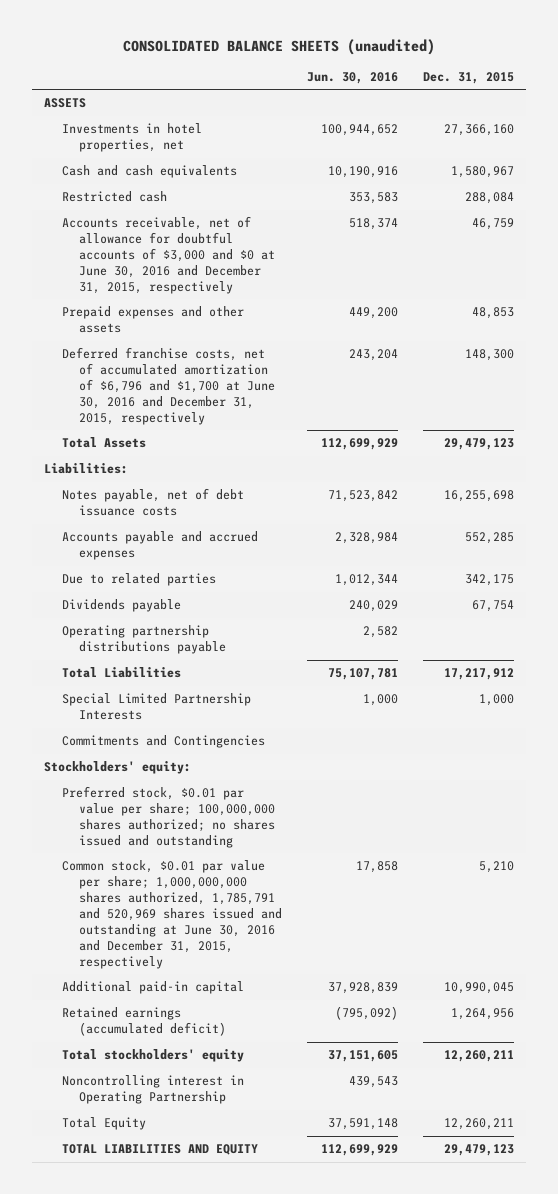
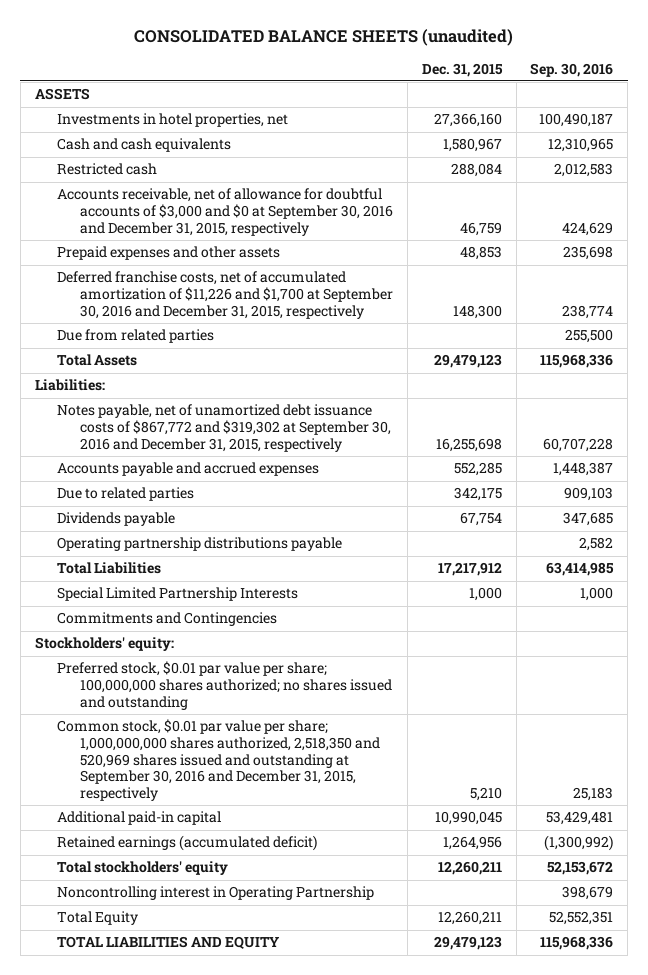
- | Jun. 30, 2016 | Dec. 31, 2015
+ | Dec. 31, 2015 | Sep. 30, 2016
- Accounts receivable, net of allowance for doubtful accounts of $3,000 and $0 at June 30, 2016 and December 31, 2015, respectively | 518,374 | 46,759
+ Accounts receivable, net of allowance for doubtful accounts of $3,000 and $0 at September 30, 2016 and December 31, 2015, respectively | 46,759 | 424,629
- Deferred franchise costs, net of accumulated amortization of $6,796 and $1,700 at June 30, 2016 and December 31, 2015, respectively | 243,204 | 148,300
+ Deferred franchise costs, net of accumulated amortization of $11,226 and $1,700 at September 30, 2016 and December 31, 2015, respectively | 148,300 | 238,774
+ Due from related parties | | 255,500
- Notes payable, net of debt issuance costs | 71,523,842 | 16,255,698
+ Notes payable, net of unamortized debt issuance costs of $867,772 and $319,302 at September 30, 2016 and December 31, 2015, respectively | 16,255,698 | 60,707,228
- Common stock, $0.01 par value per share; 1,000,000,000 shares authorized, 1,785,791 and 520,969 shares issued and outstanding at June 30, 2016 and December 31, 2015, respectively | 17,858 | 5,210
+ Common stock, $0.01 par value per share; 1,000,000,000 shares authorized, 2,518,350 and 520,969 shares issued and outstanding at September 30, 2016 and December 31, 2015, respectively | 5,210 | 25,183

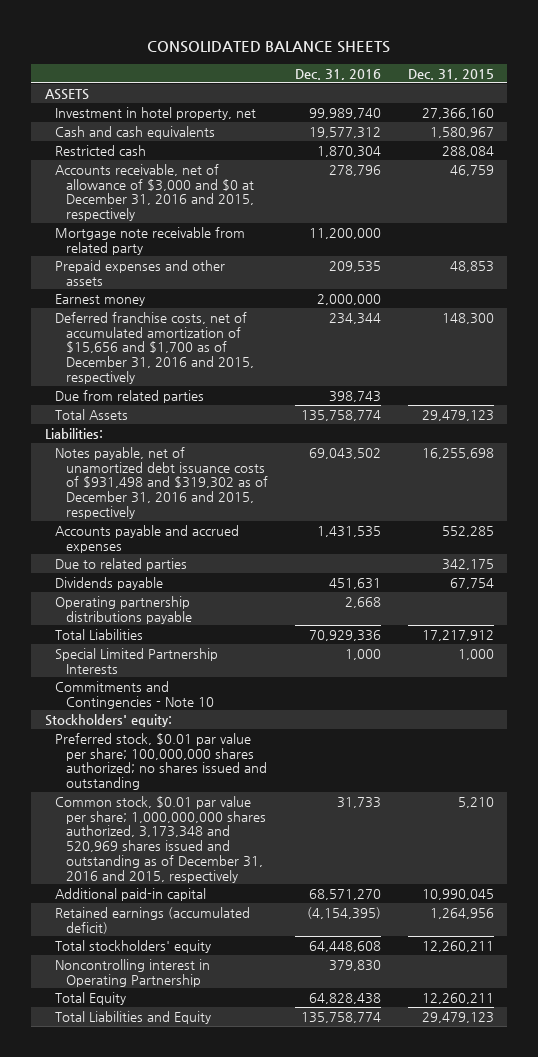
- CONSOLIDATED BALANCE SHEETS (unaudited)
+ CONSOLIDATED BALANCE SHEETS
- | Dec. 31, 2015 | Sep. 30, 2016
+ | Dec. 31, 2016 | Dec. 31, 2015
- Investments in hotel properties, net | 27,366,160 | 100,490,187
+ Investment in hotel property, net | 99,989,740 | 27,366,160
- Accounts receivable, net of allowance for doubtful accounts of $3,000 and $0 at September 30, 2016 and December 31, 2015, respectively | 46,759 | 424,629
+ Accounts receivable, net of allowance of $3,000 and $0 at December 31, 2016 and 2015, respectively | 278,796 | 46,759
+ Mortgage note receivable from related party | 11,200,000 |
- Deferred franchise costs, net of accumulated amortization of $11,226 and $1,700 at September 30, 2016 and December 31, 2015, respectively | 148,300 | 238,774
+ Earnest money | 2,000,000 |
+ Deferred franchise costs, net of accumulated amortization of $15,656 and $1,700 as of December 31, 2016 and 2015, respectively | 234,344 | 148,300
- Notes payable, net of unamortized debt issuance costs of $867,772 and $319,302 at September 30, 2016 and December 31, 2015, respectively | 16,255,698 | 60,707,228
+ Notes payable, net of unamortized debt issuance costs of $931,498 and $319,302 as of December 31, 2016 and 2015, respectively | 69,043,502 | 16,255,698
- Commitments and Contingencies
+ Commitments and Contingencies - Note 10
- Common stock, $0.01 par value per share; 1,000,000,000 shares authorized, 2,518,350 and 520,969 shares issued and outstanding at September 30, 2016 and December 31, 2015, respectively | 5,210 | 25,183
+ Common stock, $0.01 par value per share; 1,000,000,000 shares authorized, 3,173,348 and 520,969 shares issued and outstanding as of December 31, 2016 and 2015, respectively | 31,733 | 5,210
- TOTAL LIABILITIES AND EQUITY | 29,479,123 | 115,968,336
+ Total Liabilities and Equity | 135,758,774 | 29,479,123

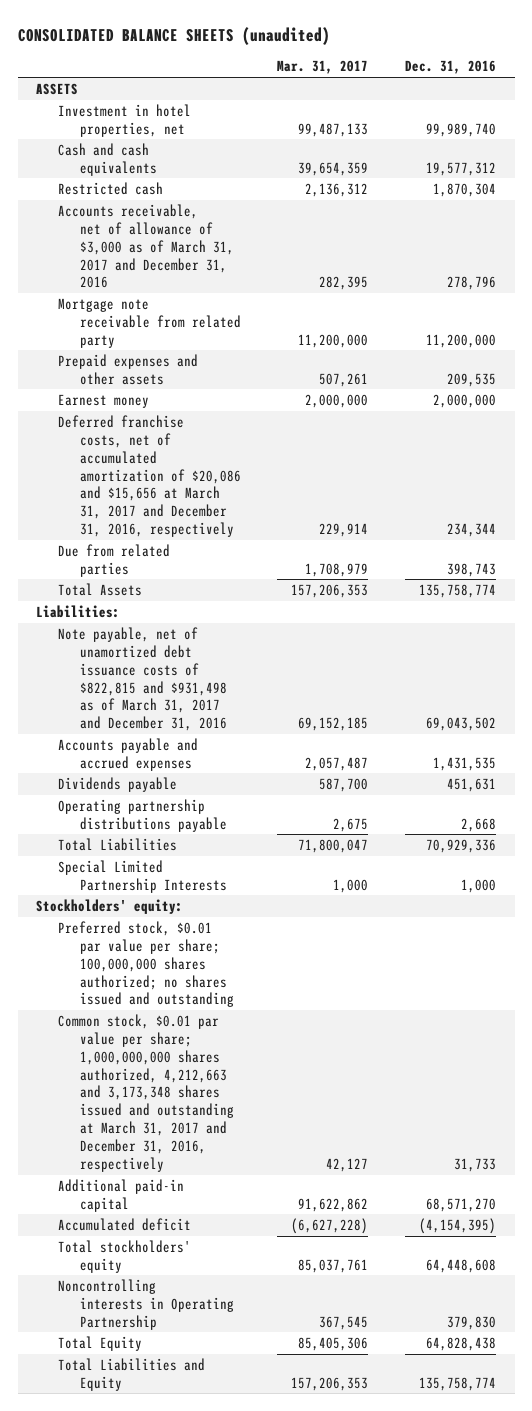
- CONSOLIDATED BALANCE SHEETS
+ CONSOLIDATED BALANCE SHEETS (unaudited)
- | Dec. 31, 2016 | Dec. 31, 2015
+ | Mar. 31, 2017 | Dec. 31, 2016
- Investment in hotel property, net | 99,989,740 | 27,366,160
+ Investment in hotel properties, net | 99,487,133 | 99,989,740
- Accounts receivable, net of allowance of $3,000 and $0 at December 31, 2016 and 2015, respectively | 278,796 | 46,759
+ Accounts receivable, net of allowance of $3,000 as of March 31, 2017 and December 31, 2016 | 282,395 | 278,796
- Deferred franchise costs, net of accumulated amortization of $15,656 and $1,700 as of December 31, 2016 and 2015, respectively | 234,344 | 148,300
+ Deferred franchise costs, net of accumulated amortization of $20,086 and $15,656 at March 31, 2017 and December 31, 2016, respectively | 229,914 | 234,344
- Notes payable, net of unamortized debt issuance costs of $931,498 and $319,302 as of December 31, 2016 and 2015, respectively | 69,043,502 | 16,255,698
+ Note payable, net of unamortized debt issuance costs of $822,815 and $931,498 as of March 31, 2017 and December 31, 2016 | 69,152,185 | 69,043,502
- Due to related parties | | 342,175
- Commitments and Contingencies - Note 10
- Common stock, $0.01 par value per share; 1,000,000,000 shares authorized, 3,173,348 and 520,969 shares issued and outstanding as of December 31, 2016 and 2015, respectively | 31,733 | 5,210
+ Common stock, $0.01 par value per share; 1,000,000,000 shares authorized, 4,212,663 and 3,173,348 shares issued and outstanding at March 31, 2017 and December 31, 2016, respectively | 42,127 | 31,733
- Retained earnings (accumulated deficit) | (4,154,395) | 1,264,956
+ Accumulated deficit | (6,627,228) | (4,154,395)
- Noncontrolling interest in Operating Partnership | 379,830 |
+ Noncontrolling interests in Operating Partnership | 367,545 | 379,830

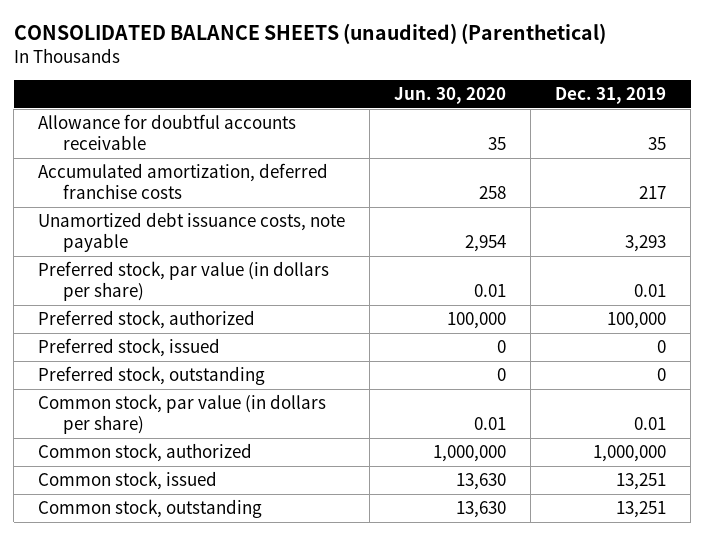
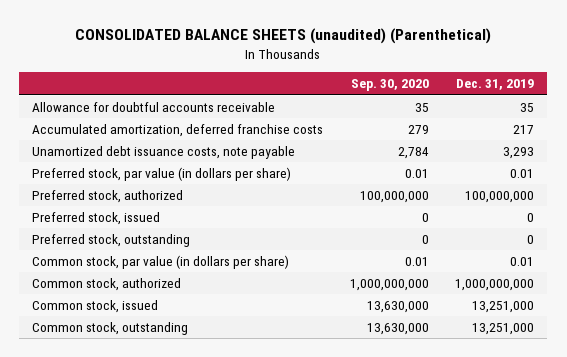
- | Jun. 30, 2020 | Dec. 31, 2019
+ | Sep. 30, 2020 | Dec. 31, 2019
- Preferred stock, authorized | 100,000 | 100,000
+ Preferred stock, authorized | 100,000,000 | 100,000,000
- Common stock, authorized | 1,000,000 | 1,000,000
- Common stock, issued | 13,630 | 13,251
- Common stock, outstanding | 13,630 | 13,251
+ Common stock, authorized | 1,000,000,000 | 1,000,000,000
+ Common stock, issued | 13,630,000 | 13,251,000
+ Common stock, outstanding | 13,630,000 | 13,251,000

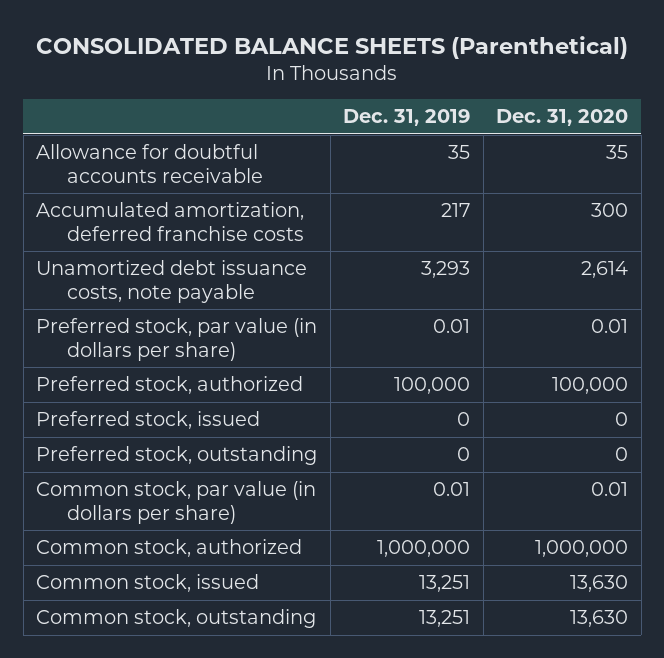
- CONSOLIDATED BALANCE SHEETS (unaudited) (Parenthetical)
+ CONSOLIDATED BALANCE SHEETS (Parenthetical)
- | Sep. 30, 2020 | Dec. 31, 2019
+ | Dec. 31, 2019 | Dec. 31, 2020
- Preferred stock, authorized | 100,000,000 | 100,000,000
+ Preferred stock, authorized | 100,000 | 100,000
- Common stock, authorized | 1,000,000,000 | 1,000,000,000
- Common stock, issued | 13,630,000 | 13,251,000
- Common stock, outstanding | 13,630,000 | 13,251,000
+ Common stock, authorized | 1,000,000 | 1,000,000
+ Common stock, issued | 13,251 | 13,630
+ Common stock, outstanding | 13,251 | 13,630

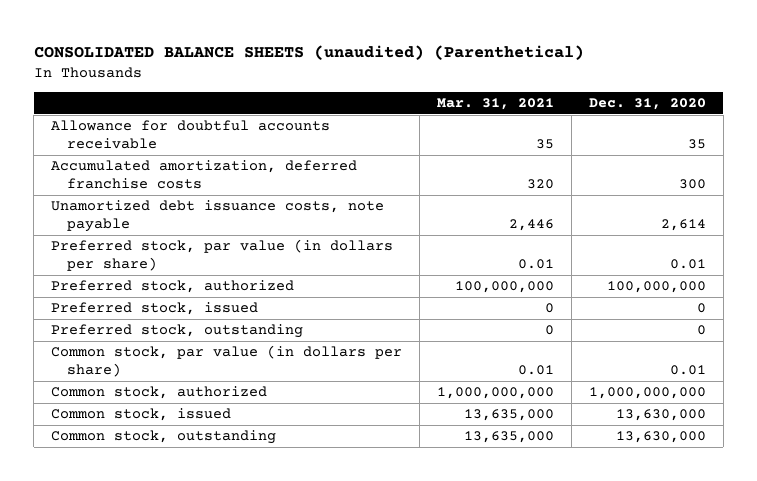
- CONSOLIDATED BALANCE SHEETS (Parenthetical)
+ CONSOLIDATED BALANCE SHEETS (unaudited) (Parenthetical)
- | Dec. 31, 2019 | Dec. 31, 2020
+ | Mar. 31, 2021 | Dec. 31, 2020
- Preferred stock, authorized | 100,000 | 100,000
+ Preferred stock, authorized | 100,000,000 | 100,000,000
- Common stock, authorized | 1,000,000 | 1,000,000
- Common stock, issued | 13,251 | 13,630
- Common stock, outstanding | 13,251 | 13,630
+ Common stock, authorized | 1,000,000,000 | 1,000,000,000
+ Common stock, issued | 13,635,000 | 13,630,000
+ Common stock, outstanding | 13,635,000 | 13,630,000

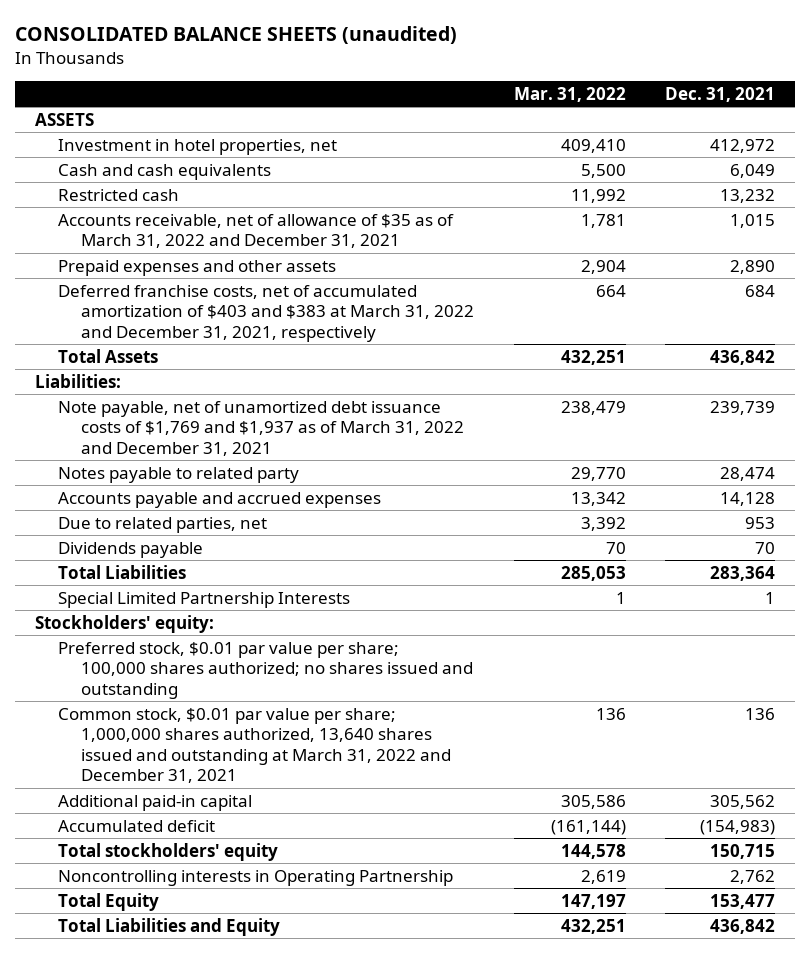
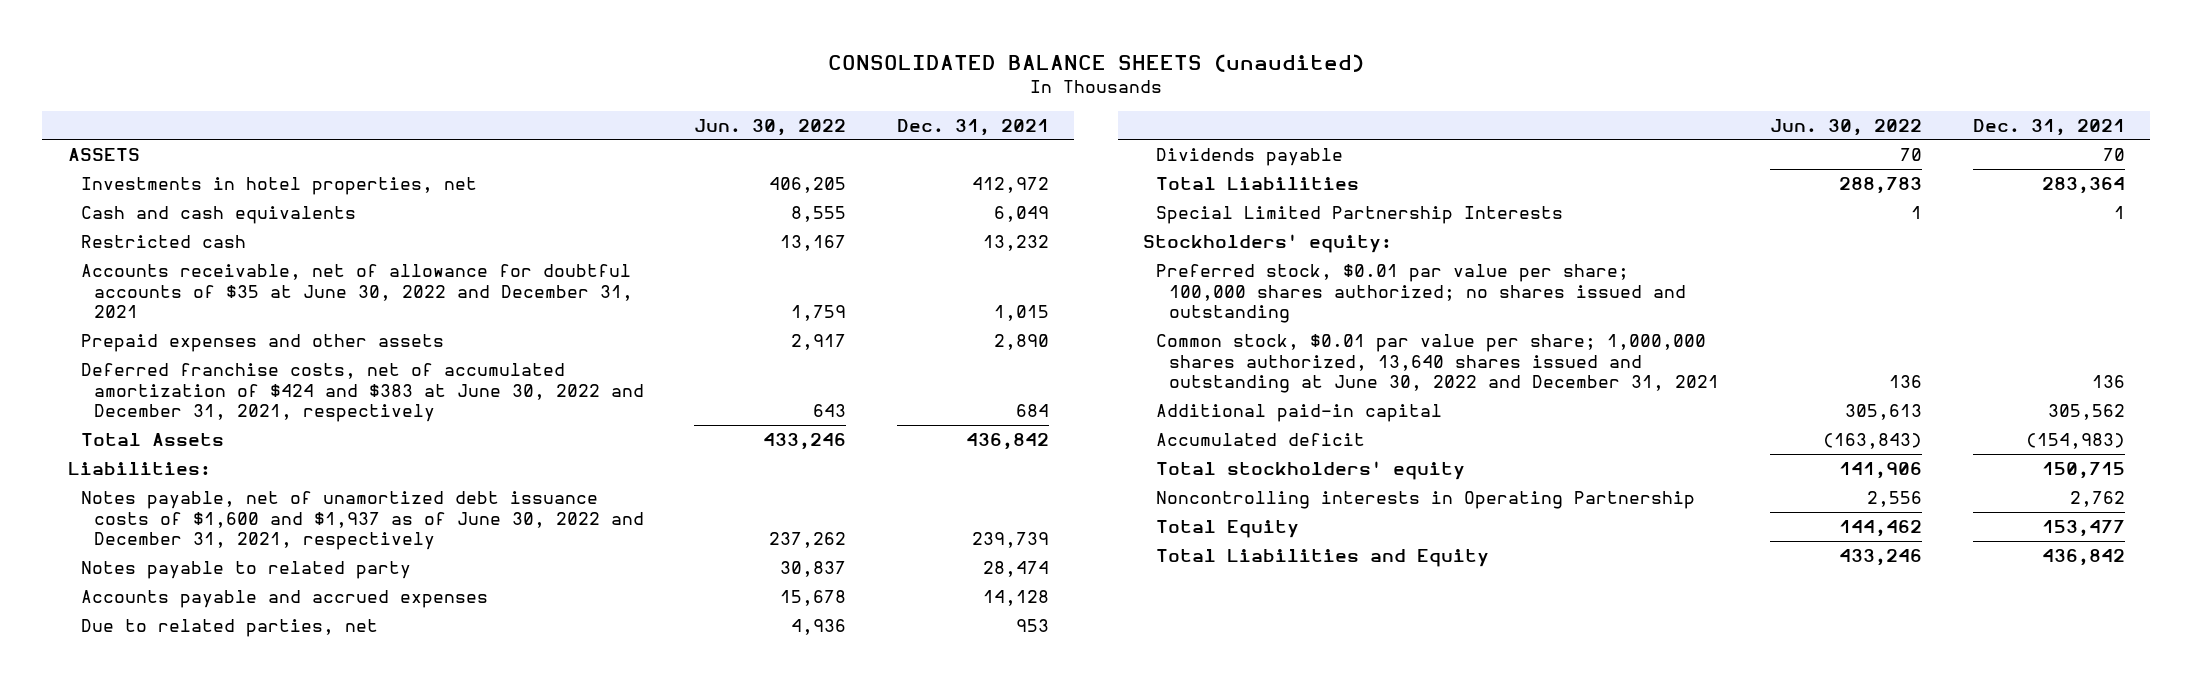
- | Mar. 31, 2022 | Dec. 31, 2021
+ | Jun. 30, 2022 | Dec. 31, 2021
- Investment in hotel properties, net | 409,410 | 412,972
+ Investments in hotel properties, net | 406,205 | 412,972
- Accounts receivable, net of allowance of $35 as of March 31, 2022 and December 31, 2021 | 1,781 | 1,015
+ Accounts receivable, net of allowance for doubtful accounts of $35 at June 30, 2022 and December 31, 2021 | 1,759 | 1,015
- Deferred franchise costs, net of accumulated amortization of $403 and $383 at March 31, 2022 and December 31, 2021, respectively | 664 | 684
+ Deferred franchise costs, net of accumulated amortization of $424 and $383 at June 30, 2022 and December 31, 2021, respectively | 643 | 684
- Note payable, net of unamortized debt issuance costs of $1,769 and $1,937 as of March 31, 2022 and December 31, 2021 | 238,479 | 239,739
+ Notes payable, net of unamortized debt issuance costs of $1,600 and $1,937 as of June 30, 2022 and December 31, 2021, respectively | 237,262 | 239,739
- Common stock, $0.01 par value per share; 1,000,000 shares authorized, 13,640 shares issued and outstanding at March 31, 2022 and December 31, 2021 | 136 | 136
+ Common stock, $0.01 par value per share; 1,000,000 shares authorized, 13,640 shares issued and outstanding at June 30, 2022 and December 31, 2021 | 136 | 136

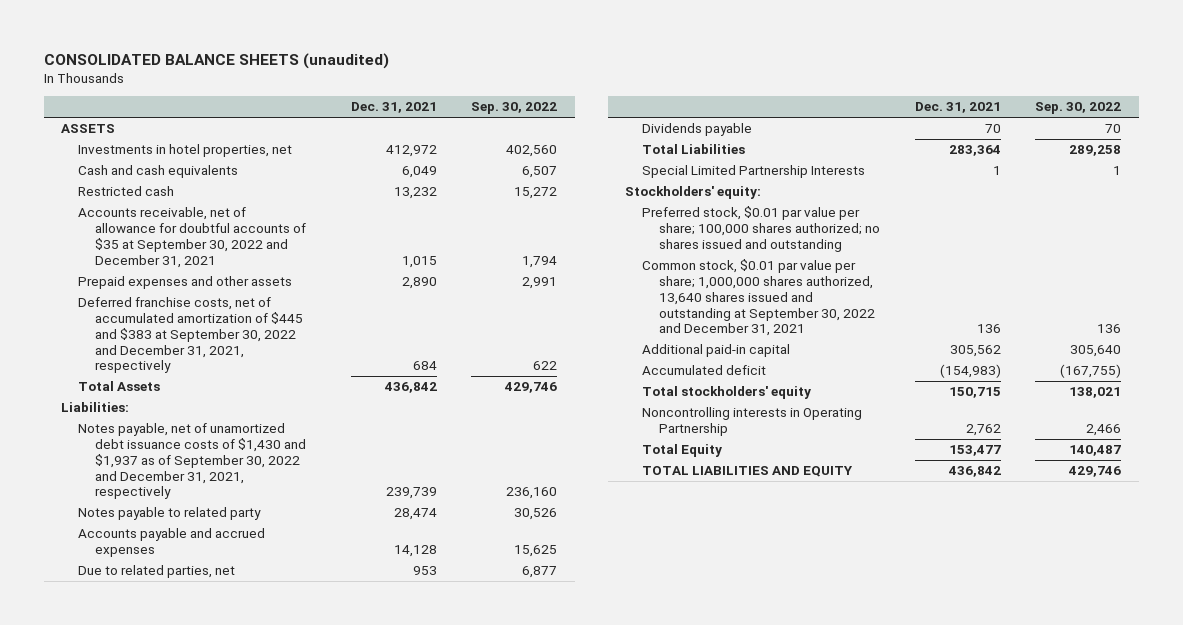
- | Jun. 30, 2022 | Dec. 31, 2021
+ | Dec. 31, 2021 | Sep. 30, 2022
- Accounts receivable, net of allowance for doubtful accounts of $35 at June 30, 2022 and December 31, 2021 | 1,759 | 1,015
+ Accounts receivable, net of allowance for doubtful accounts of $35 at September 30, 2022 and December 31, 2021 | 1,015 | 1,794
- Deferred franchise costs, net of accumulated amortization of $424 and $383 at June 30, 2022 and December 31, 2021, respectively | 643 | 684
+ Deferred franchise costs, net of accumulated amortization of $445 and $383 at September 30, 2022 and December 31, 2021, respectively | 684 | 622
- Notes payable, net of unamortized debt issuance costs of $1,600 and $1,937 as of June 30, 2022 and December 31, 2021, respectively | 237,262 | 239,739
+ Notes payable, net of unamortized debt issuance costs of $1,430 and $1,937 as of September 30, 2022 and December 31, 2021, respectively | 239,739 | 236,160
- Common stock, $0.01 par value per share; 1,000,000 shares authorized, 13,640 shares issued and outstanding at June 30, 2022 and December 31, 2021 | 136 | 136
+ Common stock, $0.01 par value per share; 1,000,000 shares authorized, 13,640 shares issued and outstanding at September 30, 2022 and December 31, 2021 | 136 | 136
- Total Liabilities and Equity | 433,246 | 436,842
+ TOTAL LIABILITIES AND EQUITY | 436,842 | 429,746

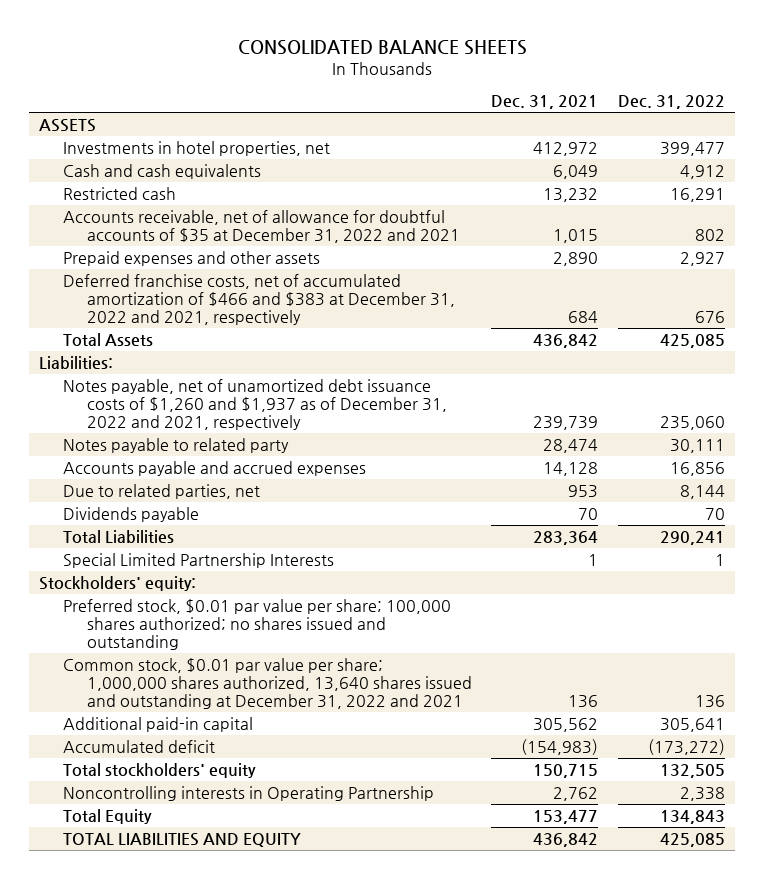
- CONSOLIDATED BALANCE SHEETS (unaudited)
+ CONSOLIDATED BALANCE SHEETS
- | Dec. 31, 2021 | Sep. 30, 2022
+ | Dec. 31, 2021 | Dec. 31, 2022
- Accounts receivable, net of allowance for doubtful accounts of $35 at September 30, 2022 and December 31, 2021 | 1,015 | 1,794
+ Accounts receivable, net of allowance for doubtful accounts of $35 at December 31, 2022 and 2021 | 1,015 | 802
- Deferred franchise costs, net of accumulated amortization of $445 and $383 at September 30, 2022 and December 31, 2021, respectively | 684 | 622
+ Deferred franchise costs, net of accumulated amortization of $466 and $383 at December 31, 2022 and 2021, respectively | 684 | 676
- Notes payable, net of unamortized debt issuance costs of $1,430 and $1,937 as of September 30, 2022 and December 31, 2021, respectively | 239,739 | 236,160
+ Notes payable, net of unamortized debt issuance costs of $1,260 and $1,937 as of December 31, 2022 and 2021, respectively | 239,739 | 235,060
- Common stock, $0.01 par value per share; 1,000,000 shares authorized, 13,640 shares issued and outstanding at September 30, 2022 and December 31, 2021 | 136 | 136
+ Common stock, $0.01 par value per share; 1,000,000 shares authorized, 13,640 shares issued and outstanding at December 31, 2022 and 2021 | 136 | 136

